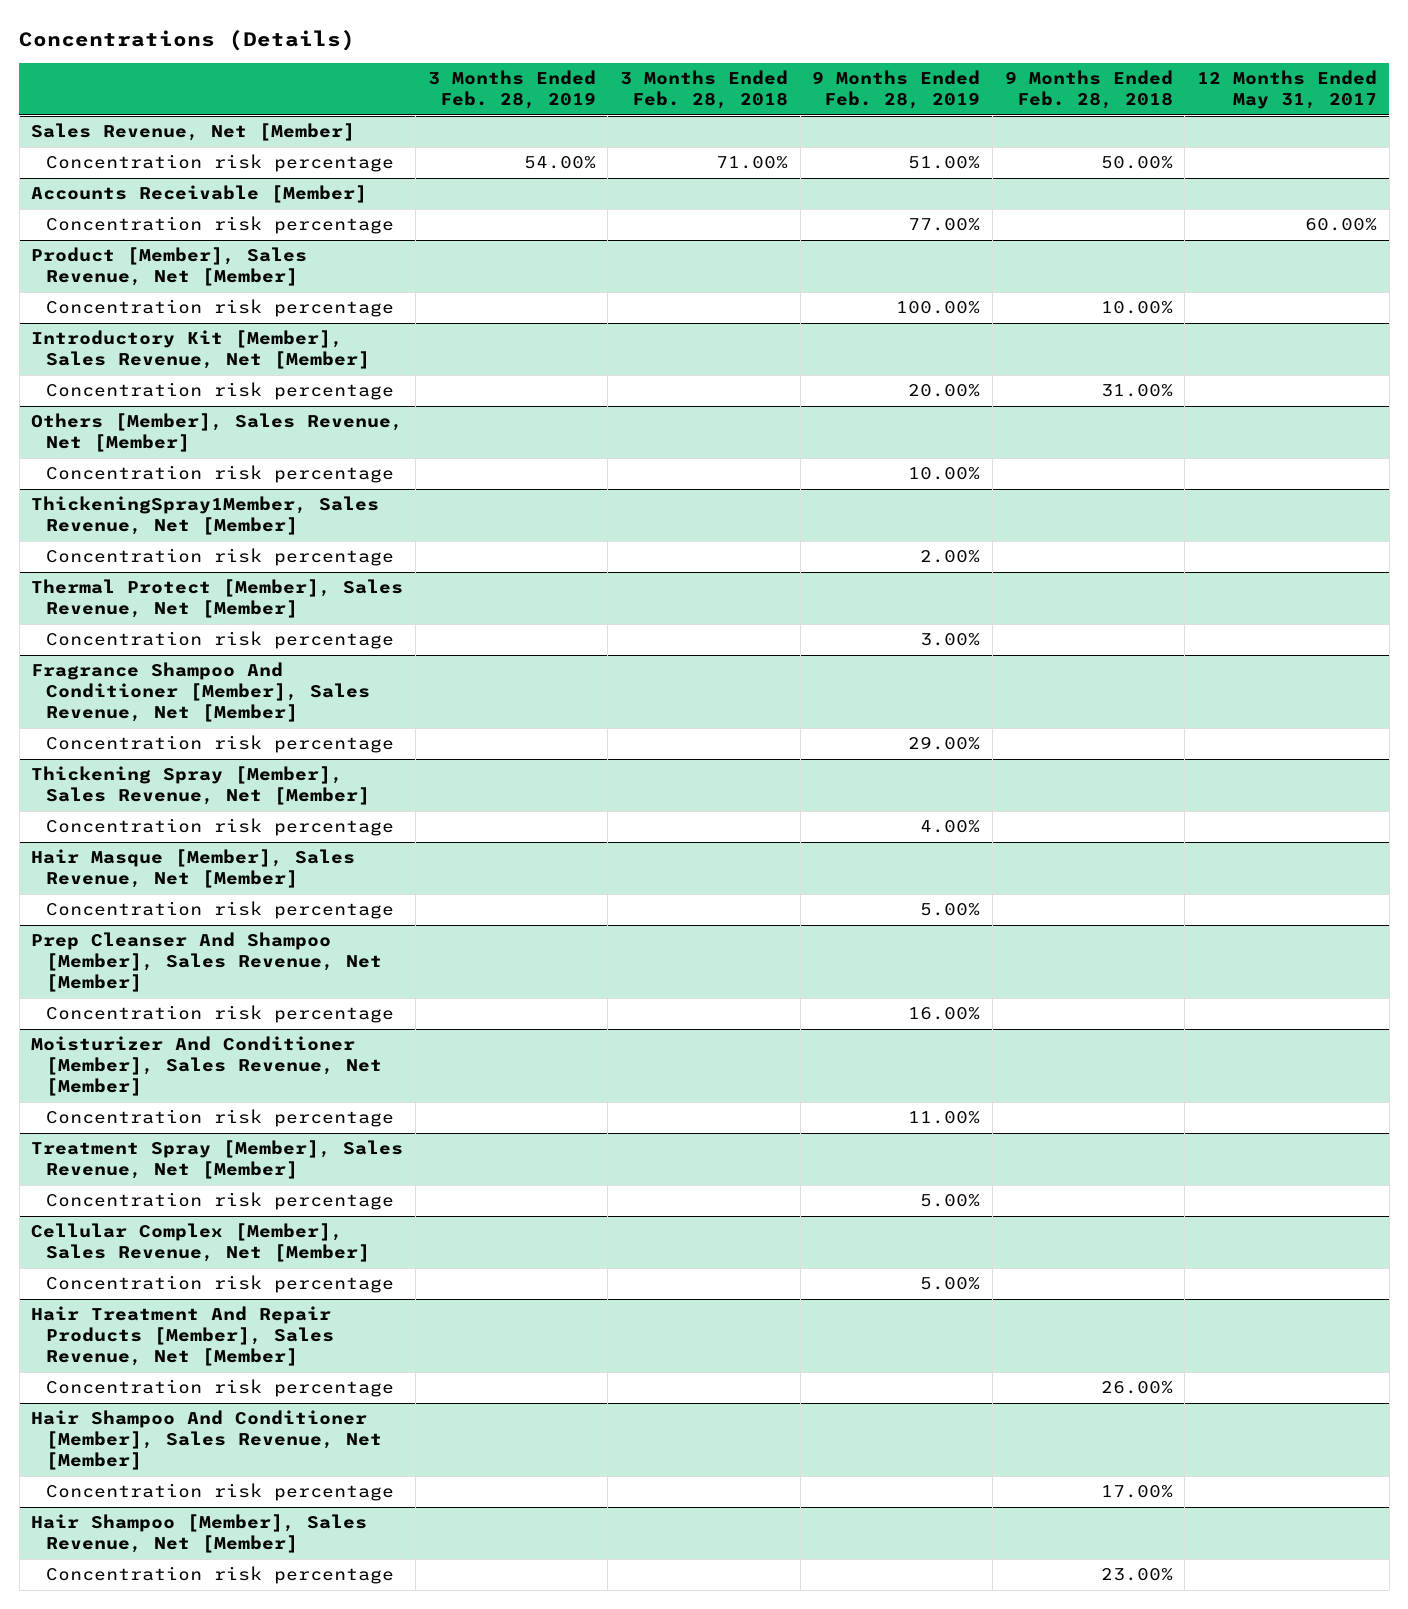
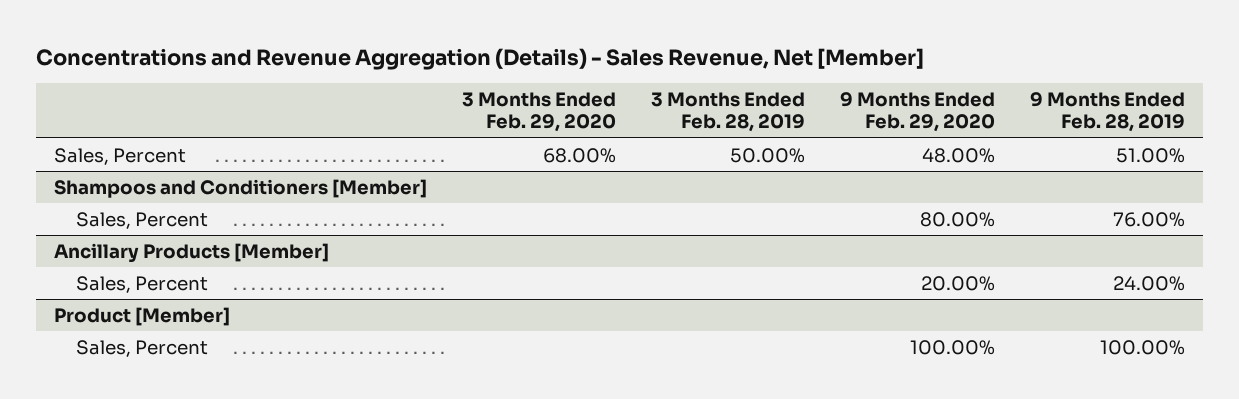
- Concentrations (Details)
+ Concentrations and Revenue Aggregation (Details) - Sales Revenue, Net [Member]
- | 3 Months Ended Feb. 28, 2019 | 3 Months Ended Feb. 28, 2018 | 9 Months Ended Feb. 28, 2019 | 9 Months Ended Feb. 28, 2018 | 12 Months Ended May 31, 2017
+ | 3 Months Ended Feb. 29, 2020 | 3 Months Ended Feb. 28, 2019 | 9 Months Ended Feb. 29, 2020 | 9 Months Ended Feb. 28, 2019
- Sales Revenue, Net [Member]
- Concentration risk percentage | 54.00% | 71.00% | 51.00% | 50.00% |
- Accounts Receivable [Member]
- Concentration risk percentage | | | 77.00% | | 60.00%
- Product [Member], Sales Revenue, Net [Member]
- Concentration risk percentage | | | 100.00% | 10.00% |
- Introductory Kit [Member], Sales Revenue, Net [Member]
- Concentration risk percentage | | | 20.00% | 31.00% |
- Others [Member], Sales Revenue, Net [Member]
- Concentration risk percentage | | | 10.00% | |
- ThickeningSpray1Member, Sales Revenue, Net [Member]
- Concentration risk percentage | | | 2.00% | |
- Thermal Protect [Member], Sales Revenue, Net [Member]
- Concentration risk percentage | | | 3.00% | |
- Fragrance Shampoo And Conditioner [Member], Sales Revenue, Net [Member]
- Concentration risk percentage | | | 29.00% | |
- Thickening Spray [Member], Sales Revenue, Net [Member]
- Concentration risk percentage | | | 4.00% | |
- Hair Masque [Member], Sales Revenue, Net [Member]
- Concentration risk percentage | | | 5.00% | |
- Prep Cleanser And Shampoo [Member], Sales Revenue, Net [Member]
- Concentration risk percentage | | | 16.00% | |
- Moisturizer And Conditioner [Member], Sales Revenue, Net [Member]
- Concentration risk percentage | | | 11.00% | |
- Treatment Spray [Member], Sales Revenue, Net [Member]
- Concentration risk percentage | | | 5.00% | |
- Cellular Complex [Member], Sales Revenue, Net [Member]
- Concentration risk percentage | | | 5.00% | |
- Hair Treatment And Repair Products [Member], Sales Revenue, Net [Member]
- Concentration risk percentage | | | | 26.00% |
- Hair Shampoo And Conditioner [Member], Sales Revenue, Net [Member]
- Concentration risk percentage | | | | 17.00% |
- Hair Shampoo [Member], Sales Revenue, Net [Member]
- Concentration risk percentage | | | | 23.00% |
+ Sales, Percent | 68.00% | 50.00% | 48.00% | 51.00%
+ Shampoos and Conditioners [Member]
+ Sales, Percent | | | 80.00% | 76.00%
+ Ancillary Products [Member]
+ Sales, Percent | | | 20.00% | 24.00%
+ Product [Member]
+ Sales, Percent | | | 100.00% | 100.00%

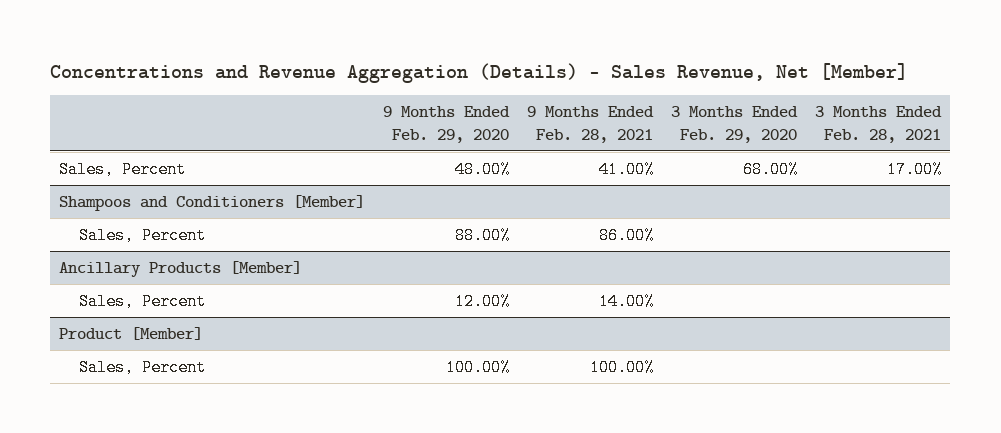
- | 3 Months Ended Feb. 29, 2020 | 3 Months Ended Feb. 28, 2019 | 9 Months Ended Feb. 29, 2020 | 9 Months Ended Feb. 28, 2019
+ | 9 Months Ended Feb. 29, 2020 | 9 Months Ended Feb. 28, 2021 | 3 Months Ended Feb. 29, 2020 | 3 Months Ended Feb. 28, 2021
@ Shampoos and Conditioners [Member]
- Sales, Percent | | | 80.00% | 76.00%
+ Sales, Percent | 88.00% | 86.00% | |
@ Ancillary Products [Member]
- Sales, Percent | | | 20.00% | 24.00%
+ Sales, Percent | 12.00% | 14.00% | |

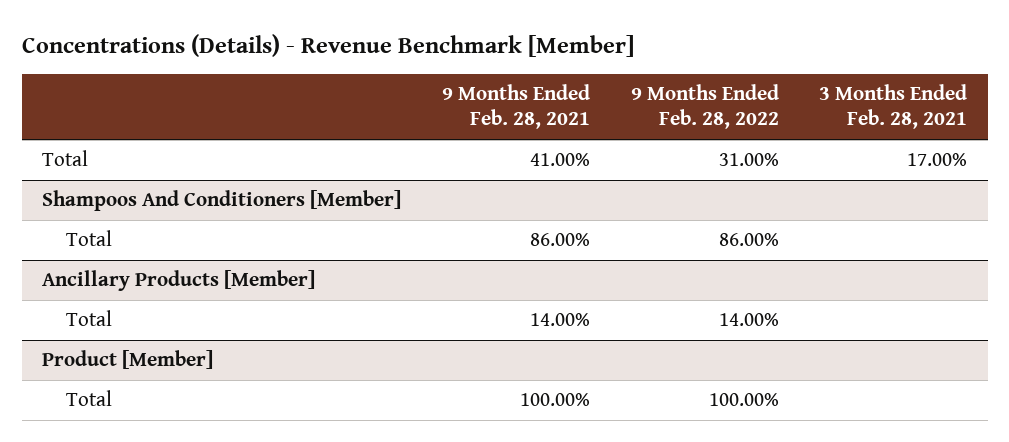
- Concentrations and Revenue Aggregation (Details) - Sales Revenue, Net [Member]
+ Concentrations (Details) - Revenue Benchmark [Member]
- | 9 Months Ended Feb. 29, 2020 | 9 Months Ended Feb. 28, 2021 | 3 Months Ended Feb. 29, 2020 | 3 Months Ended Feb. 28, 2021
+ | 9 Months Ended Feb. 28, 2021 | 9 Months Ended Feb. 28, 2022 | 3 Months Ended Feb. 28, 2021
- Sales, Percent | 48.00% | 41.00% | 68.00% | 17.00%
- Shampoos and Conditioners [Member]
- Sales, Percent | 88.00% | 86.00% | |
+ Total | 41.00% | 31.00% | 17.00%
+ Shampoos And Conditioners [Member]
+ Total | 86.00% | 86.00% |
@ Ancillary Products [Member]
- Sales, Percent | 12.00% | 14.00% | |
+ Total | 14.00% | 14.00% |
@ Product [Member]
- Sales, Percent | 100.00% | 100.00% | |
+ Total | 100.00% | 100.00% |

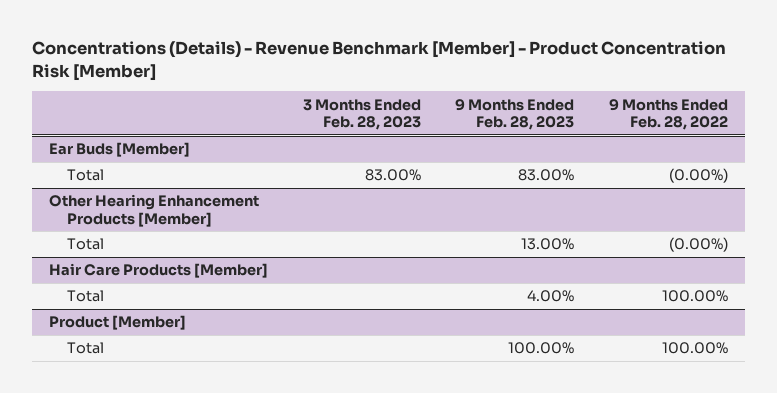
- Concentrations (Details) - Revenue Benchmark [Member]
+ Concentrations (Details) - Revenue Benchmark [Member] - Product Concentration Risk [Member]
- | 9 Months Ended Feb. 28, 2021 | 9 Months Ended Feb. 28, 2022 | 3 Months Ended Feb. 28, 2021
+ | 3 Months Ended Feb. 28, 2023 | 9 Months Ended Feb. 28, 2023 | 9 Months Ended Feb. 28, 2022
- Total | 41.00% | 31.00% | 17.00%
- Shampoos And Conditioners [Member]
- Total | 86.00% | 86.00% |
- Ancillary Products [Member]
- Total | 14.00% | 14.00% |
+ Ear Buds [Member]
+ Total | 83.00% | 83.00% | (0.00%)
+ Other Hearing Enhancement Products [Member]
+ Total | | 13.00% | (0.00%)
+ Hair Care Products [Member]
+ Total | | 4.00% | 100.00%

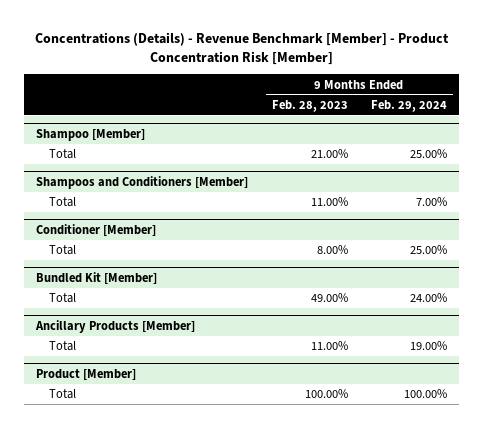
- | 3 Months Ended Feb. 28, 2023 | 9 Months Ended Feb. 28, 2023 | 9 Months Ended Feb. 28, 2022
+ | 9 Months Ended Feb. 28, 2023 | 9 Months Ended Feb. 29, 2024
- Ear Buds [Member]
- Total | 83.00% | 83.00% | (0.00%)
- Other Hearing Enhancement Products [Member]
- Total | | 13.00% | (0.00%)
- Hair Care Products [Member]
- Total | | 4.00% | 100.00%
+ Shampoo [Member]
+ Total | 21.00% | 25.00%
+ Shampoos and Conditioners [Member]
+ Total | 11.00% | 7.00%
+ Conditioner [Member]
+ Total | 8.00% | 25.00%
+ Bundled Kit [Member]
+ Total | 49.00% | 24.00%
+ Ancillary Products [Member]
+ Total | 11.00% | 19.00%

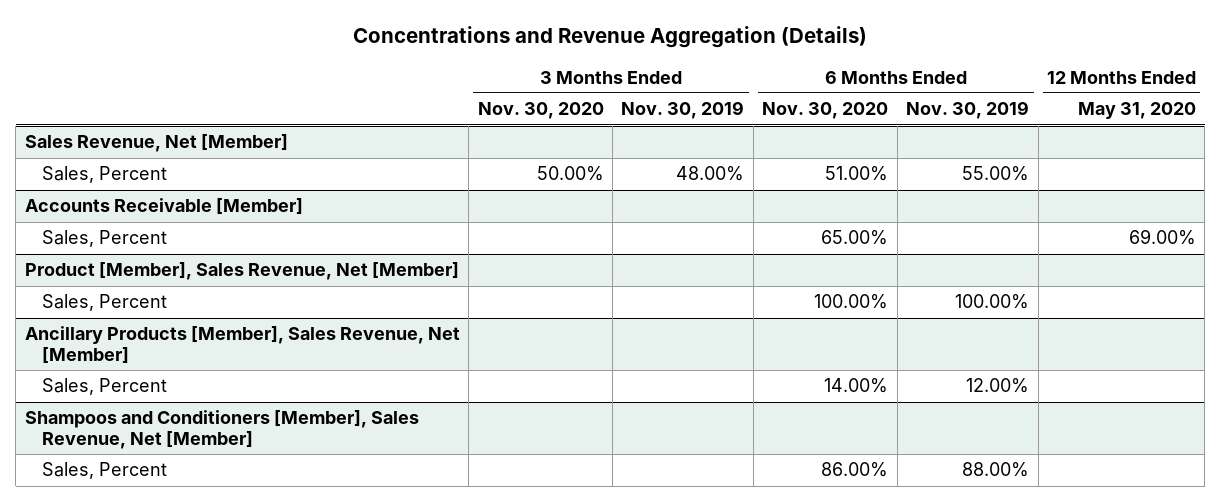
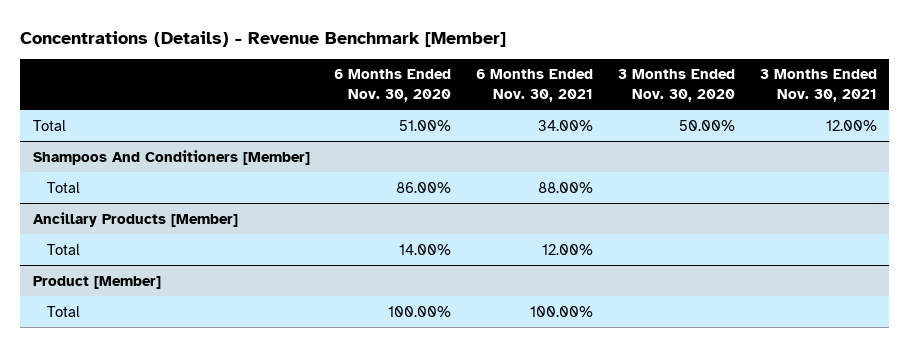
- Concentrations and Revenue Aggregation (Details)
+ Concentrations (Details) - Revenue Benchmark [Member]
- | 3 Months Ended Nov. 30, 2020 | 3 Months Ended Nov. 30, 2019 | 6 Months Ended Nov. 30, 2020 | 6 Months Ended Nov. 30, 2019 | 12 Months Ended May 31, 2020
+ | 6 Months Ended Nov. 30, 2020 | 6 Months Ended Nov. 30, 2021 | 3 Months Ended Nov. 30, 2020 | 3 Months Ended Nov. 30, 2021
- Sales Revenue, Net [Member]
- Sales, Percent | 50.00% | 48.00% | 51.00% | 55.00% |
- Accounts Receivable [Member]
- Sales, Percent | | | 65.00% | | 69.00%
- Product [Member], Sales Revenue, Net [Member]
- Sales, Percent | | | 100.00% | 100.00% |
- Ancillary Products [Member], Sales Revenue, Net [Member]
- Sales, Percent | | | 14.00% | 12.00% |
- Shampoos and Conditioners [Member], Sales Revenue, Net [Member]
- Sales, Percent | | | 86.00% | 88.00% |
+ Total | 51.00% | 34.00% | 50.00% | 12.00%
+ Shampoos And Conditioners [Member]
+ Total | 86.00% | 88.00% | |
+ Ancillary Products [Member]
+ Total | 14.00% | 12.00% | |
+ Product [Member]
+ Total | 100.00% | 100.00% | |

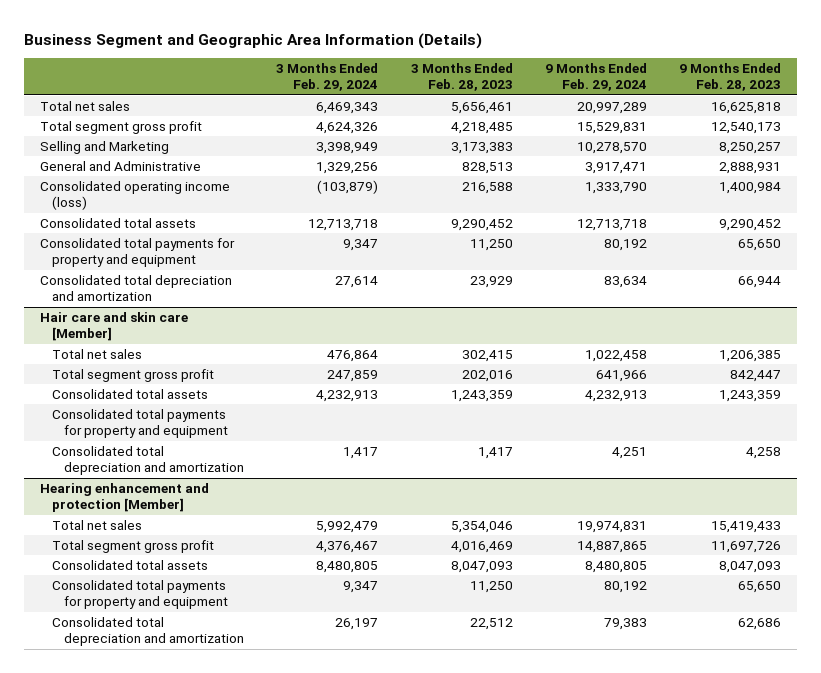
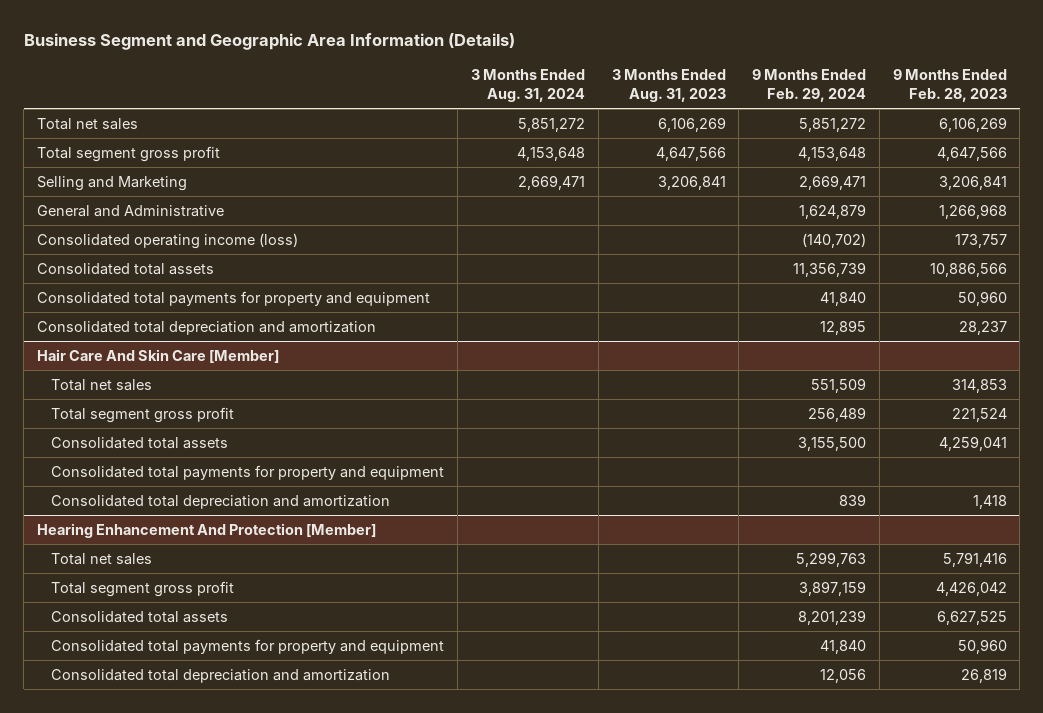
- | 3 Months Ended Feb. 29, 2024 | 3 Months Ended Feb. 28, 2023 | 9 Months Ended Feb. 29, 2024 | 9 Months Ended Feb. 28, 2023
+ | 3 Months Ended Aug. 31, 2024 | 3 Months Ended Aug. 31, 2023 | 9 Months Ended Feb. 29, 2024 | 9 Months Ended Feb. 28, 2023
- Total net sales | 6,469,343 | 5,656,461 | 20,997,289 | 16,625,818
- Total segment gross profit | 4,624,326 | 4,218,485 | 15,529,831 | 12,540,173
- Selling and Marketing | 3,398,949 | 3,173,383 | 10,278,570 | 8,250,257
- General and Administrative | 1,329,256 | 828,513 | 3,917,471 | 2,888,931
- Consolidated operating income (loss) | (103,879) | 216,588 | 1,333,790 | 1,400,984
- Consolidated total assets | 12,713,718 | 9,290,452 | 12,713,718 | 9,290,452
- Consolidated total payments for property and equipment | 9,347 | 11,250 | 80,192 | 65,650
- Consolidated total depreciation and amortization | 27,614 | 23,929 | 83,634 | 66,944
- Hair care and skin care [Member]
- Total net sales | 476,864 | 302,415 | 1,022,458 | 1,206,385
- Total segment gross profit | 247,859 | 202,016 | 641,966 | 842,447
- Consolidated total assets | 4,232,913 | 1,243,359 | 4,232,913 | 1,243,359
+ Total net sales | 5,851,272 | 6,106,269 | 5,851,272 | 6,106,269
+ Total segment gross profit | 4,153,648 | 4,647,566 | 4,153,648 | 4,647,566
+ Selling and Marketing | 2,669,471 | 3,206,841 | 2,669,471 | 3,206,841
+ General and Administrative | | | 1,624,879 | 1,266,968
+ Consolidated operating income (loss) | | | (140,702) | 173,757
+ Consolidated total assets | | | 11,356,739 | 10,886,566
+ Consolidated total payments for property and equipment | | | 41,840 | 50,960
+ Consolidated total depreciation and amortization | | | 12,895 | 28,237
+ Hair Care And Skin Care [Member]
+ Total net sales | | | 551,509 | 314,853
+ Total segment gross profit | | | 256,489 | 221,524
+ Consolidated total assets | | | 3,155,500 | 4,259,041
- Consolidated total depreciation and amortization | 1,417 | 1,417 | 4,251 | 4,258
- Hearing enhancement and protection [Member]
- Total net sales | 5,992,479 | 5,354,046 | 19,974,831 | 15,419,433
- Total segment gross profit | 4,376,467 | 4,016,469 | 14,887,865 | 11,697,726
- Consolidated total assets | 8,480,805 | 8,047,093 | 8,480,805 | 8,047,093
- Consolidated total payments for property and equipment | 9,347 | 11,250 | 80,192 | 65,650
- Consolidated total depreciation and amortization | 26,197 | 22,512 | 79,383 | 62,686
+ Consolidated total depreciation and amortization | | | 839 | 1,418
+ Hearing Enhancement And Protection [Member]
+ Total net sales | | | 5,299,763 | 5,791,416
+ Total segment gross profit | | | 3,897,159 | 4,426,042
+ Consolidated total assets | | | 8,201,239 | 6,627,525
+ Consolidated total payments for property and equipment | | | 41,840 | 50,960
+ Consolidated total depreciation and amortization | | | 12,056 | 26,819

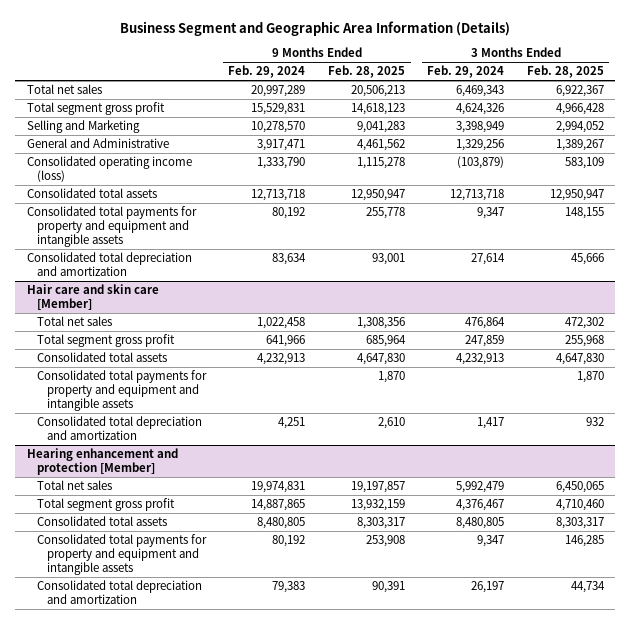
- | 3 Months Ended Aug. 31, 2024 | 3 Months Ended Aug. 31, 2023 | 9 Months Ended Feb. 29, 2024 | 9 Months Ended Feb. 28, 2023
+ | 9 Months Ended Feb. 29, 2024 | 9 Months Ended Feb. 28, 2025 | 3 Months Ended Feb. 29, 2024 | 3 Months Ended Feb. 28, 2025
- Total net sales | 5,851,272 | 6,106,269 | 5,851,272 | 6,106,269
- Total segment gross profit | 4,153,648 | 4,647,566 | 4,153,648 | 4,647,566
- Selling and Marketing | 2,669,471 | 3,206,841 | 2,669,471 | 3,206,841
- General and Administrative | | | 1,624,879 | 1,266,968
- Consolidated operating income (loss) | | | (140,702) | 173,757
- Consolidated total assets | | | 11,356,739 | 10,886,566
- Consolidated total payments for property and equipment | | | 41,840 | 50,960
- Consolidated total depreciation and amortization | | | 12,895 | 28,237
- Hair Care And Skin Care [Member]
- Total net sales | | | 551,509 | 314,853
- Total segment gross profit | | | 256,489 | 221,524
- Consolidated total assets | | | 3,155,500 | 4,259,041
- Consolidated total payments for property and equipment
- Consolidated total depreciation and amortization | | | 839 | 1,418
- Hearing Enhancement And Protection [Member]
- Total net sales | | | 5,299,763 | 5,791,416
- Total segment gross profit | | | 3,897,159 | 4,426,042
- Consolidated total assets | | | 8,201,239 | 6,627,525
- Consolidated total payments for property and equipment | | | 41,840 | 50,960
- Consolidated total depreciation and amortization | | | 12,056 | 26,819
+ Total net sales | 20,997,289 | 20,506,213 | 6,469,343 | 6,922,367
+ Total segment gross profit | 15,529,831 | 14,618,123 | 4,624,326 | 4,966,428
+ Selling and Marketing | 10,278,570 | 9,041,283 | 3,398,949 | 2,994,052
+ General and Administrative | 3,917,471 | 4,461,562 | 1,329,256 | 1,389,267
+ Consolidated operating income (loss) | 1,333,790 | 1,115,278 | (103,879) | 583,109
+ Consolidated total assets | 12,713,718 | 12,950,947 | 12,713,718 | 12,950,947
+ Consolidated total payments for property and equipment and intangible assets | 80,192 | 255,778 | 9,347 | 148,155
+ Consolidated total depreciation and amortization | 83,634 | 93,001 | 27,614 | 45,666
+ Hair care and skin care [Member]
+ Total net sales | 1,022,458 | 1,308,356 | 476,864 | 472,302
+ Total segment gross profit | 641,966 | 685,964 | 247,859 | 255,968
+ Consolidated total assets | 4,232,913 | 4,647,830 | 4,232,913 | 4,647,830
+ Consolidated total payments for property and equipment and intangible assets | | 1,870 | | 1,870
+ Consolidated total depreciation and amortization | 4,251 | 2,610 | 1,417 | 932
+ Hearing enhancement and protection [Member]
+ Total net sales | 19,974,831 | 19,197,857 | 5,992,479 | 6,450,065
+ Total segment gross profit | 14,887,865 | 13,932,159 | 4,376,467 | 4,710,460
+ Consolidated total assets | 8,480,805 | 8,303,317 | 8,480,805 | 8,303,317
+ Consolidated total payments for property and equipment and intangible assets | 80,192 | 253,908 | 9,347 | 146,285
+ Consolidated total depreciation and amortization | 79,383 | 90,391 | 26,197 | 44,734

